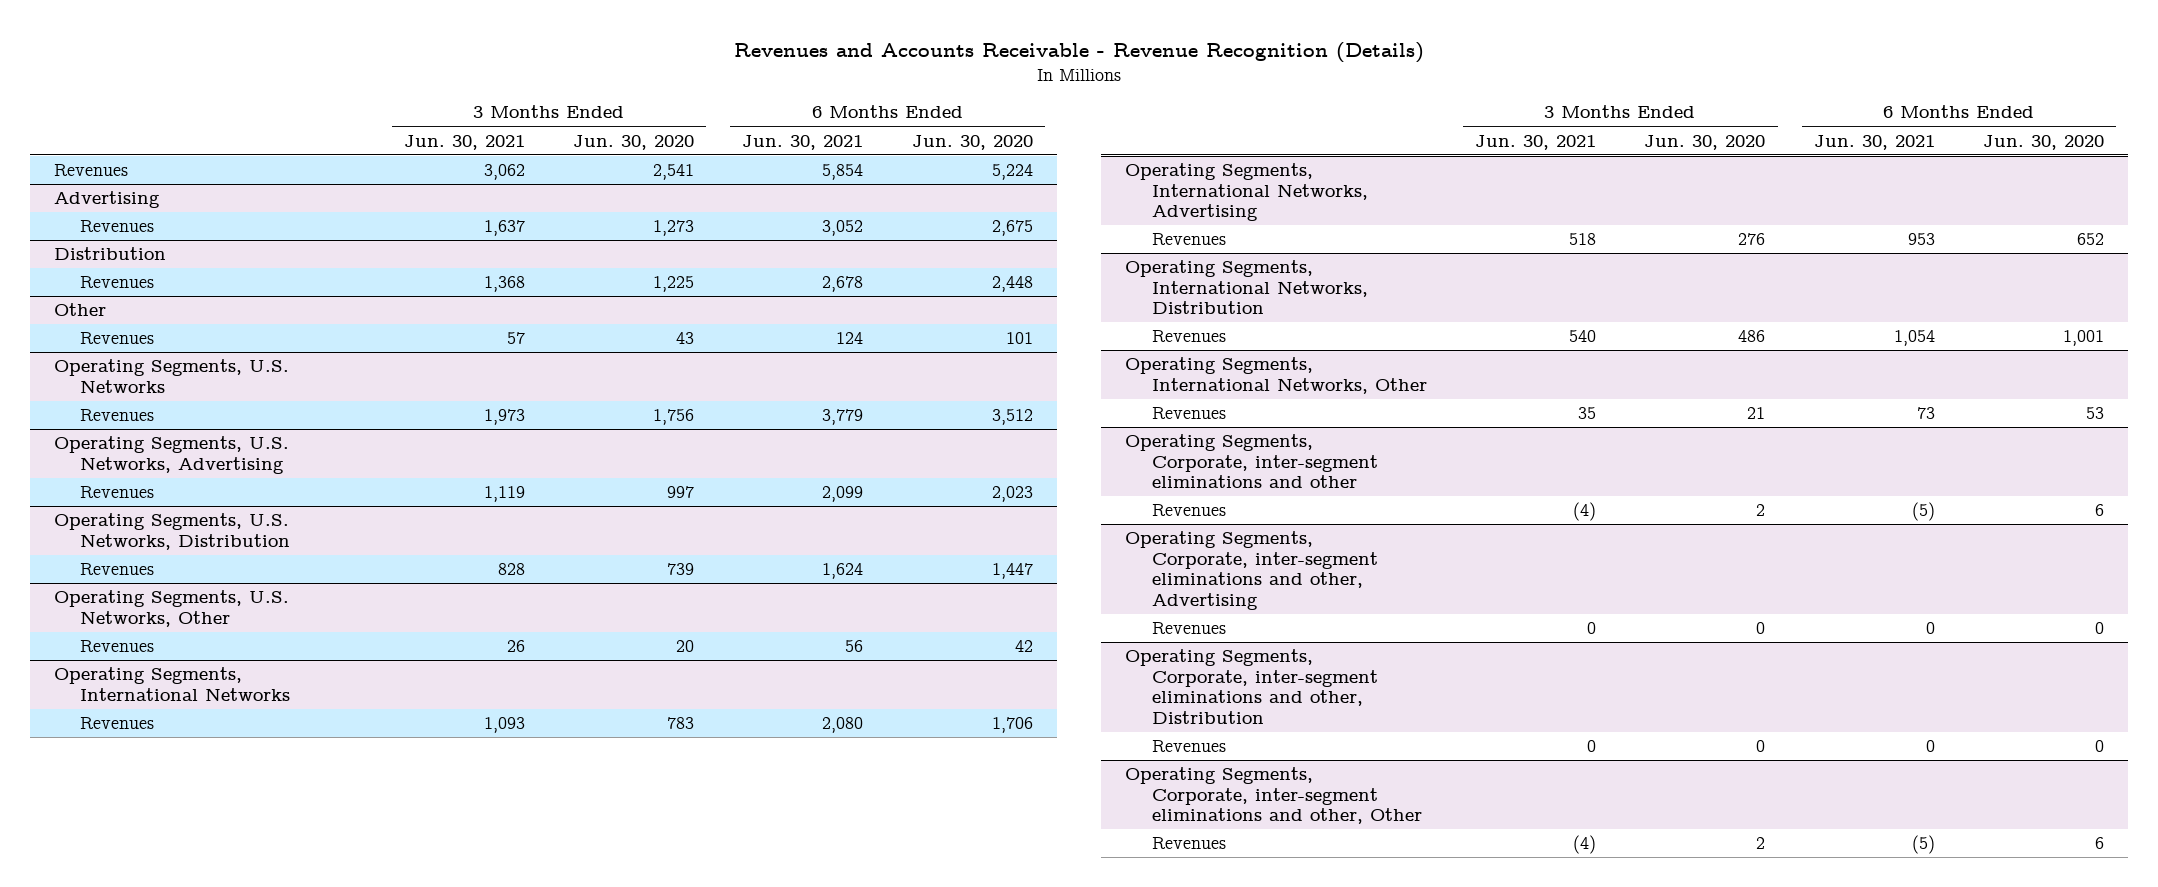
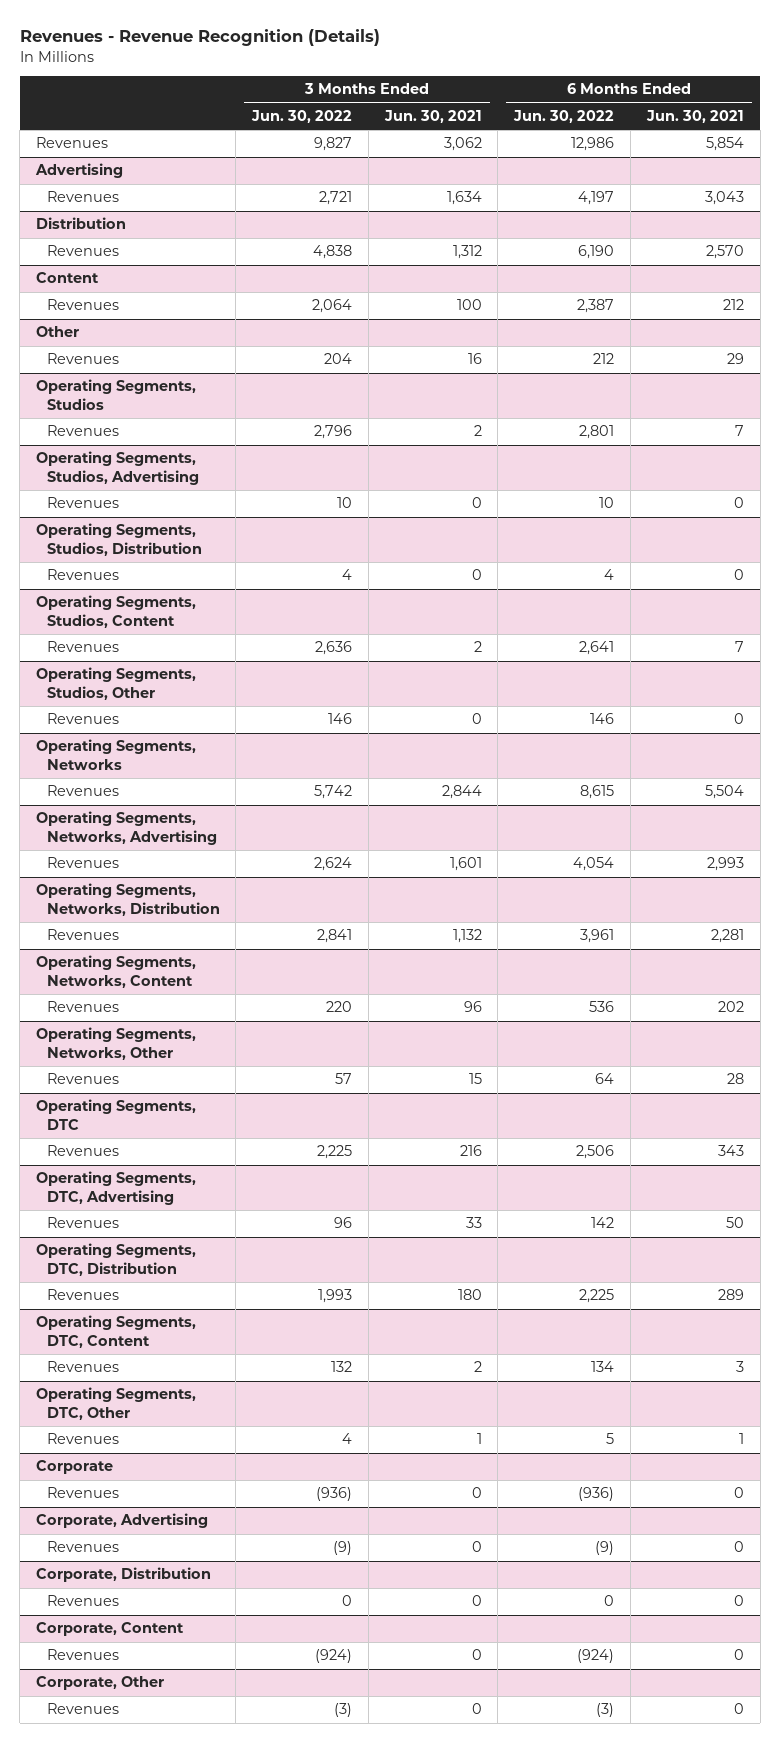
- Revenues and Accounts Receivable - Revenue Recognition (Details)
+ Revenues - Revenue Recognition (Details)
- | 3 Months Ended Jun. 30, 2021 | 3 Months Ended Jun. 30, 2020 | 6 Months Ended Jun. 30, 2021 | 6 Months Ended Jun. 30, 2020
+ | 3 Months Ended Jun. 30, 2022 | 3 Months Ended Jun. 30, 2021 | 6 Months Ended Jun. 30, 2022 | 6 Months Ended Jun. 30, 2021
@ Advertising
- Revenues | 1,637 | 1,273 | 3,052 | 2,675
+ Revenues | 2,721 | 1,634 | 4,197 | 3,043
@ Distribution
- Revenues | 1,368 | 1,225 | 2,678 | 2,448
+ Revenues | 4,838 | 1,312 | 6,190 | 2,570
+ Content
+ Revenues | 2,064 | 100 | 2,387 | 212
@ Other
- Revenues | 57 | 43 | 124 | 101
- Operating Segments, U.S. Networks
- Revenues | 1,973 | 1,756 | 3,779 | 3,512
- Operating Segments, U.S. Networks, Advertising
- Revenues | 1,119 | 997 | 2,099 | 2,023
- Operating Segments, U.S. Networks, Distribution
- Revenues | 828 | 739 | 1,624 | 1,447
- Operating Segments, U.S. Networks, Other
- Revenues | 26 | 20 | 56 | 42
- Operating Segments, International Networks
- Revenues | 1,093 | 783 | 2,080 | 1,706
- Operating Segments, International Networks, Advertising
- Revenues | 518 | 276 | 953 | 652
- Operating Segments, International Networks, Distribution
- Revenues | 540 | 486 | 1,054 | 1,001
- Operating Segments, International Networks, Other
- Revenues | 35 | 21 | 73 | 53
- Operating Segments, Corporate, inter-segment eliminations and other
- Revenues | (4) | 2 | (5) | 6
- Operating Segments, Corporate, inter-segment eliminations and other, Advertising
@ Other
+ Revenues | 204 | 16 | 212 | 29
+ Operating Segments, Studios
+ Revenues | 2,796 | 2 | 2,801 | 7
+ Operating Segments, Studios, Advertising
- Operating Segments, Corporate, inter-segment eliminations and other, Distribution
+ Operating Segments, Studios, Distribution
- Operating Segments, Corporate, inter-segment eliminations and other, Other
- Revenues | (4) | 2 | (5) | 6
+ Operating Segments, Studios, Content
+ Revenues | 2,636 | 2 | 2,641 | 7
+ Operating Segments, Studios, Other
+ Revenues | 146 | 0 | 146 | 0
+ Operating Segments, Networks
+ Revenues | 5,742 | 2,844 | 8,615 | 5,504
+ Operating Segments, Networks, Advertising
+ Revenues | 2,624 | 1,601 | 4,054 | 2,993
+ Operating Segments, Networks, Distribution
+ Revenues | 2,841 | 1,132 | 3,961 | 2,281
+ Operating Segments, Networks, Content
+ Revenues | 220 | 96 | 536 | 202
+ Operating Segments, Networks, Other
+ Revenues | 57 | 15 | 64 | 28
+ Operating Segments, DTC
+ Revenues | 2,225 | 216 | 2,506 | 343
+ Operating Segments, DTC, Advertising
+ Revenues | 96 | 33 | 142 | 50
+ Operating Segments, DTC, Distribution
+ Revenues | 1,993 | 180 | 2,225 | 289
+ Operating Segments, DTC, Content
+ Revenues | 132 | 2 | 134 | 3
+ Operating Segments, DTC, Other
+ Revenues | 4 | 1 | 5 | 1
+ Corporate
+ Revenues | (936) | 0 | (936) | 0
+ Corporate, Advertising
+ Revenues | (9) | 0 | (9) | 0
+ Corporate, Distribution
+ Revenues | 0 | 0 | 0 | 0
+ Corporate, Content
+ Revenues | (924) | 0 | (924) | 0
+ Corporate, Other
+ Revenues | (3) | 0 | (3) | 0

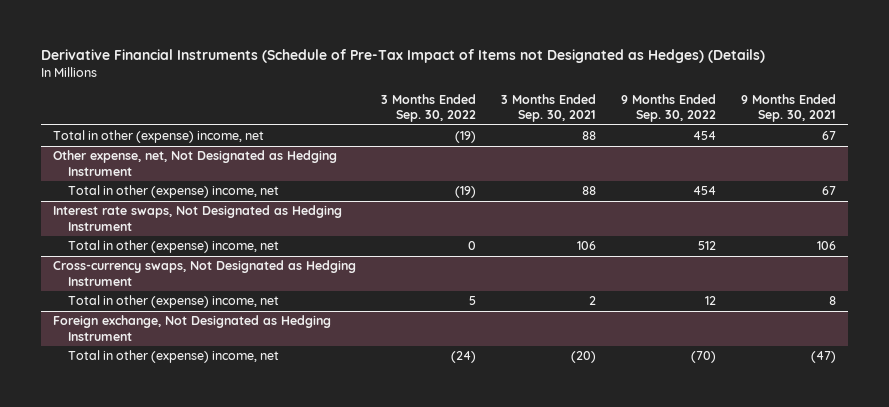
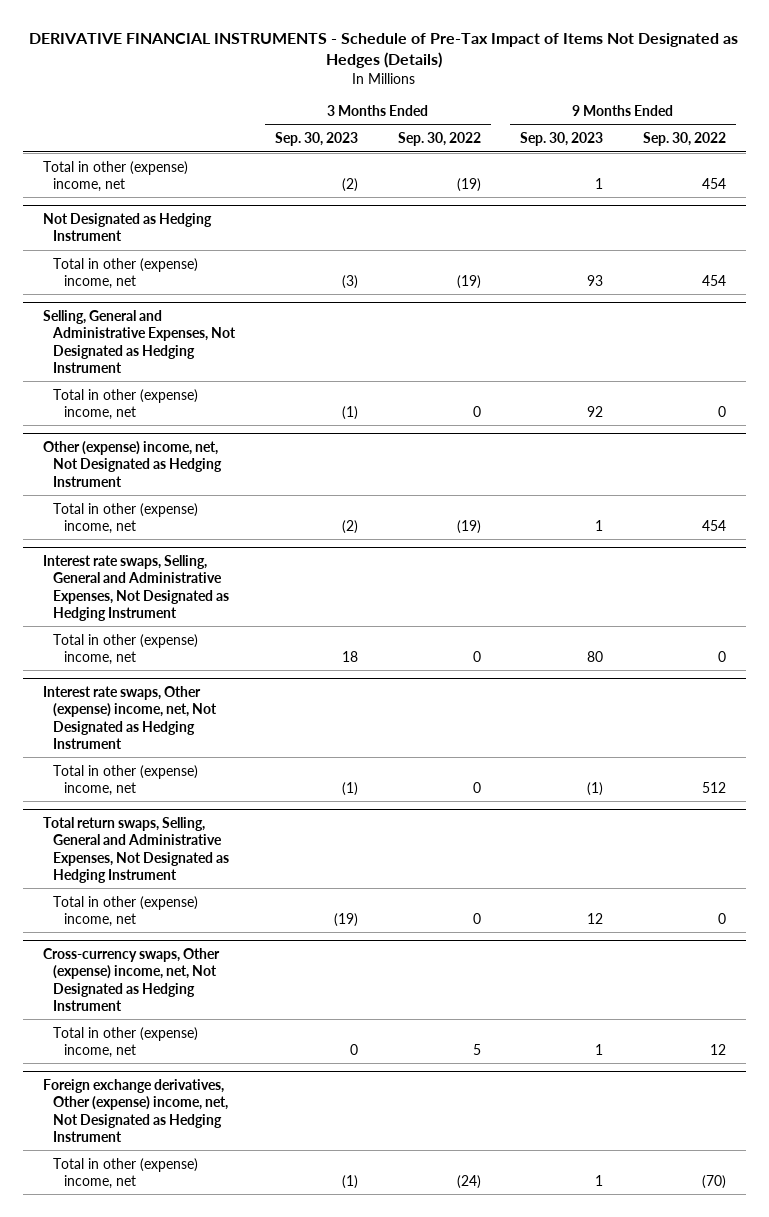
- Derivative Financial Instruments (Schedule of Pre-Tax Impact of Items not Designated as Hedges) (Details)
+ DERIVATIVE FINANCIAL INSTRUMENTS - Schedule of Pre-Tax Impact of Items Not Designated as Hedges (Details)
- | 3 Months Ended Sep. 30, 2022 | 3 Months Ended Sep. 30, 2021 | 9 Months Ended Sep. 30, 2022 | 9 Months Ended Sep. 30, 2021
+ | 3 Months Ended Sep. 30, 2023 | 3 Months Ended Sep. 30, 2022 | 9 Months Ended Sep. 30, 2023 | 9 Months Ended Sep. 30, 2022
- Other expense, net, Not Designated as Hedging Instrument
+ Not Designated as Hedging Instrument
- Interest rate swaps, Not Designated as Hedging Instrument
+ Selling, General and Administrative Expenses, Not Designated as Hedging Instrument
+ Total in other (expense) income, net | (1) | 0 | 92 | 0
+ Other (expense) income, net, Not Designated as Hedging Instrument
+ Total in other (expense) income, net | (2) | (19) | 1 | 454
+ Interest rate swaps, Selling, General and Administrative Expenses, Not Designated as Hedging Instrument
+ Total in other (expense) income, net | 18 | 0 | 80 | 0
+ Interest rate swaps, Other (expense) income, net, Not Designated as Hedging Instrument
- Cross-currency swaps, Not Designated as Hedging Instrument
+ Total return swaps, Selling, General and Administrative Expenses, Not Designated as Hedging Instrument
+ Total in other (expense) income, net | (19) | 0 | 12 | 0
+ Cross-currency swaps, Other (expense) income, net, Not Designated as Hedging Instrument
- Foreign exchange, Not Designated as Hedging Instrument
+ Foreign exchange derivatives, Other (expense) income, net, Not Designated as Hedging Instrument

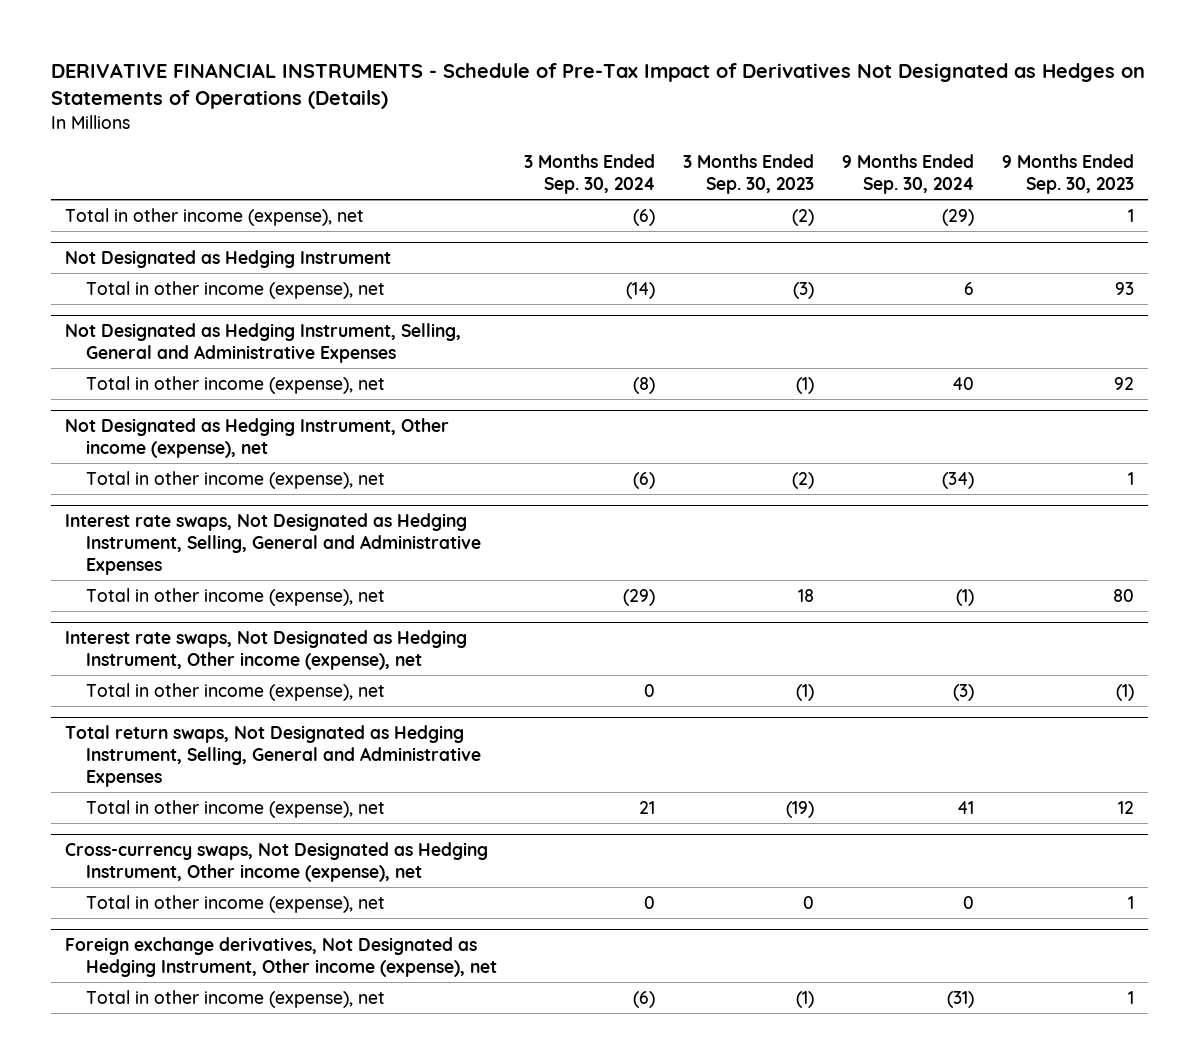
- DERIVATIVE FINANCIAL INSTRUMENTS - Schedule of Pre-Tax Impact of Items Not Designated as Hedges (Details)
+ DERIVATIVE FINANCIAL INSTRUMENTS - Schedule of Pre-Tax Impact of Derivatives Not Designated as Hedges on Statements of Operations (Details)
- | 3 Months Ended Sep. 30, 2023 | 3 Months Ended Sep. 30, 2022 | 9 Months Ended Sep. 30, 2023 | 9 Months Ended Sep. 30, 2022
+ | 3 Months Ended Sep. 30, 2024 | 3 Months Ended Sep. 30, 2023 | 9 Months Ended Sep. 30, 2024 | 9 Months Ended Sep. 30, 2023
- Total in other (expense) income, net | (2) | (19) | 1 | 454
+ Total in other income (expense), net | (6) | (2) | (29) | 1
@ Not Designated as Hedging Instrument
- Total in other (expense) income, net | (3) | (19) | 93 | 454
- Selling, General and Administrative Expenses, Not Designated as Hedging Instrument
- Total in other (expense) income, net | (1) | 0 | 92 | 0
- Other (expense) income, net, Not Designated as Hedging Instrument
- Total in other (expense) income, net | (2) | (19) | 1 | 454
- Interest rate swaps, Selling, General and Administrative Expenses, Not Designated as Hedging Instrument
- Total in other (expense) income, net | 18 | 0 | 80 | 0
- Interest rate swaps, Other (expense) income, net, Not Designated as Hedging Instrument
- Total in other (expense) income, net | (1) | 0 | (1) | 512
- Total return swaps, Selling, General and Administrative Expenses, Not Designated as Hedging Instrument
- Total in other (expense) income, net | (19) | 0 | 12 | 0
- Cross-currency swaps, Other (expense) income, net, Not Designated as Hedging Instrument
- Total in other (expense) income, net | 0 | 5 | 1 | 12
- Foreign exchange derivatives, Other (expense) income, net, Not Designated as Hedging Instrument
- Total in other (expense) income, net | (1) | (24) | 1 | (70)
@ Not Designated as Hedging Instrument
+ Total in other income (expense), net | (14) | (3) | 6 | 93
+ Not Designated as Hedging Instrument, Selling, General and Administrative Expenses
+ Total in other income (expense), net | (8) | (1) | 40 | 92
+ Not Designated as Hedging Instrument, Other income (expense), net
+ Total in other income (expense), net | (6) | (2) | (34) | 1
+ Interest rate swaps, Not Designated as Hedging Instrument, Selling, General and Administrative Expenses
+ Total in other income (expense), net | (29) | 18 | (1) | 80
+ Interest rate swaps, Not Designated as Hedging Instrument, Other income (expense), net
+ Total in other income (expense), net | 0 | (1) | (3) | (1)
+ Total return swaps, Not Designated as Hedging Instrument, Selling, General and Administrative Expenses
+ Total in other income (expense), net | 21 | (19) | 41 | 12
+ Cross-currency swaps, Not Designated as Hedging Instrument, Other income (expense), net
+ Total in other income (expense), net | 0 | 0 | 0 | 1
+ Foreign exchange derivatives, Not Designated as Hedging Instrument, Other income (expense), net
+ Total in other income (expense), net | (6) | (1) | (31) | 1

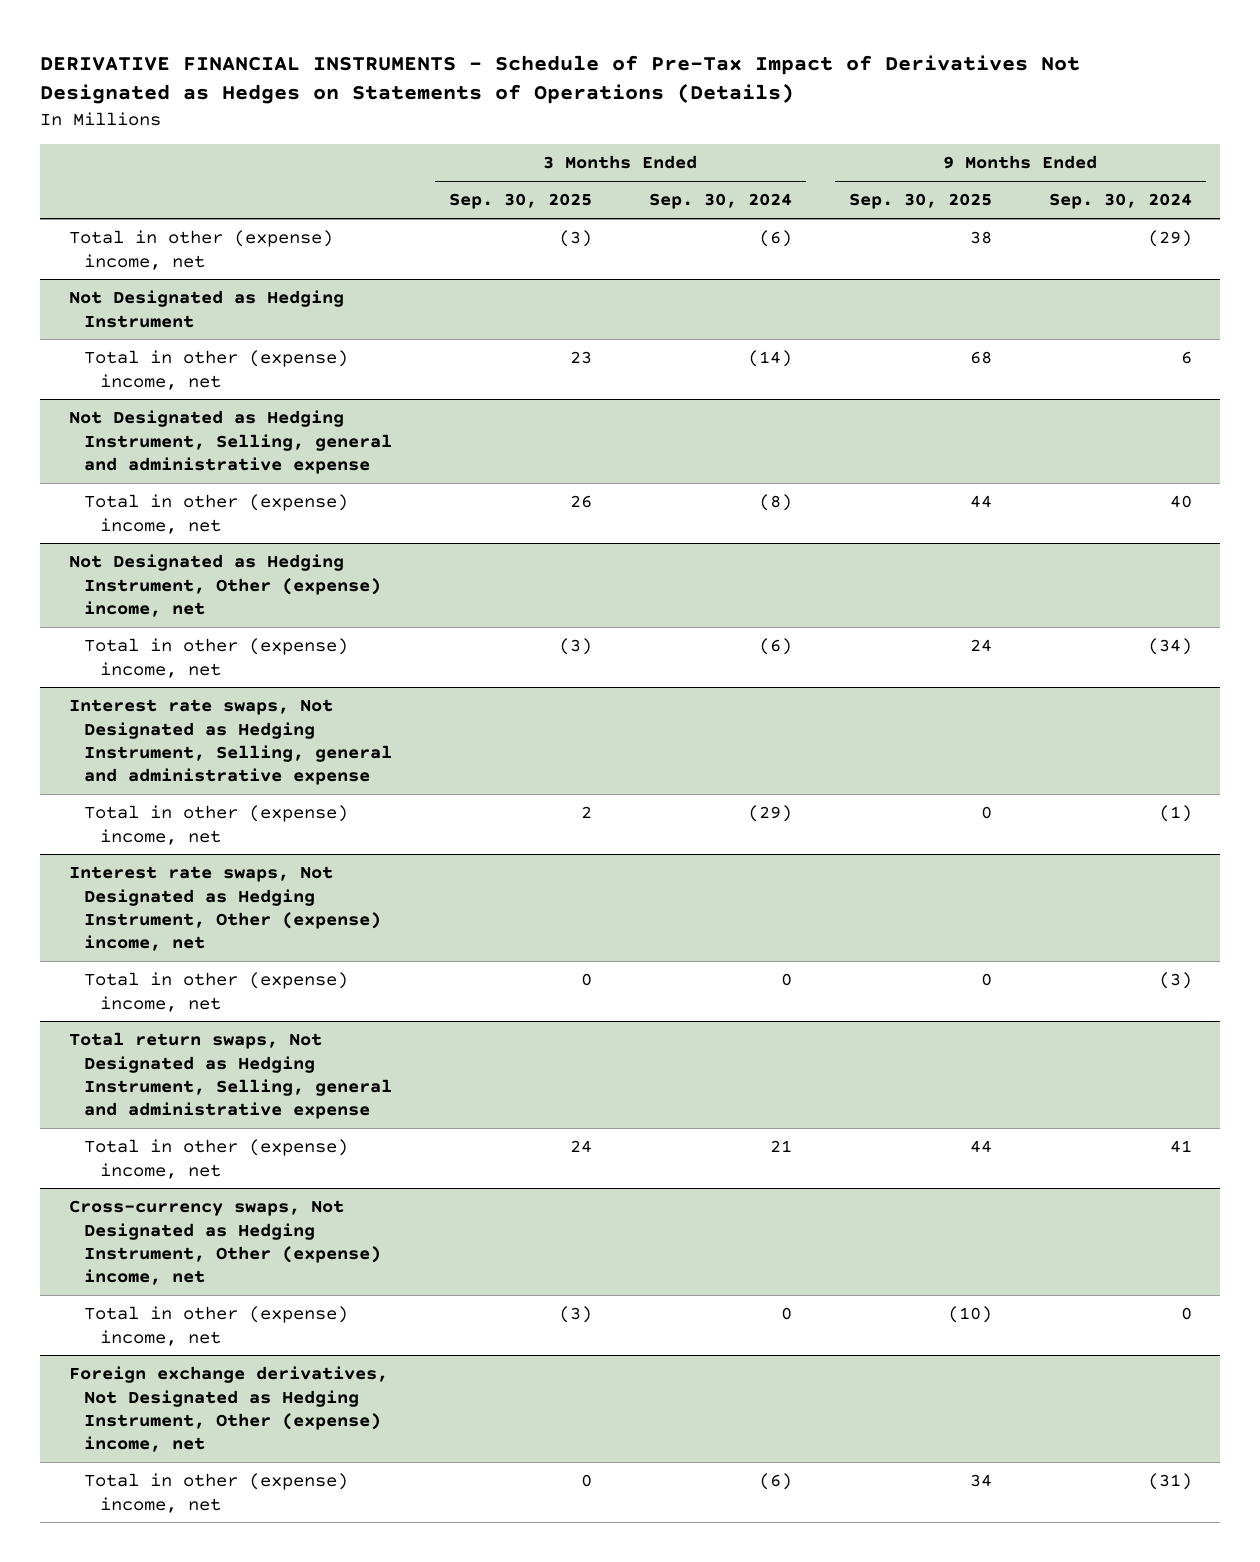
- | 3 Months Ended Sep. 30, 2024 | 3 Months Ended Sep. 30, 2023 | 9 Months Ended Sep. 30, 2024 | 9 Months Ended Sep. 30, 2023
+ | 3 Months Ended Sep. 30, 2025 | 3 Months Ended Sep. 30, 2024 | 9 Months Ended Sep. 30, 2025 | 9 Months Ended Sep. 30, 2024
- Total in other income (expense), net | (6) | (2) | (29) | 1
+ Total in other (expense) income, net | (3) | (6) | 38 | (29)
@ Not Designated as Hedging Instrument
- Total in other income (expense), net | (14) | (3) | 6 | 93
- Not Designated as Hedging Instrument, Selling, General and Administrative Expenses
- Total in other income (expense), net | (8) | (1) | 40 | 92
- Not Designated as Hedging Instrument, Other income (expense), net
- Total in other income (expense), net | (6) | (2) | (34) | 1
- Interest rate swaps, Not Designated as Hedging Instrument, Selling, General and Administrative Expenses
- Total in other income (expense), net | (29) | 18 | (1) | 80
- Interest rate swaps, Not Designated as Hedging Instrument, Other income (expense), net
- Total in other income (expense), net | 0 | (1) | (3) | (1)
- Total return swaps, Not Designated as Hedging Instrument, Selling, General and Administrative Expenses
- Total in other income (expense), net | 21 | (19) | 41 | 12
- Cross-currency swaps, Not Designated as Hedging Instrument, Other income (expense), net
- Total in other income (expense), net | 0 | 0 | 0 | 1
- Foreign exchange derivatives, Not Designated as Hedging Instrument, Other income (expense), net
- Total in other income (expense), net | (6) | (1) | (31) | 1
@ Not Designated as Hedging Instrument
+ Total in other (expense) income, net | 23 | (14) | 68 | 6
+ Not Designated as Hedging Instrument, Selling, general and administrative expense
+ Total in other (expense) income, net | 26 | (8) | 44 | 40
+ Not Designated as Hedging Instrument, Other (expense) income, net
+ Total in other (expense) income, net | (3) | (6) | 24 | (34)
+ Interest rate swaps, Not Designated as Hedging Instrument, Selling, general and administrative expense
+ Total in other (expense) income, net | 2 | (29) | 0 | (1)
+ Interest rate swaps, Not Designated as Hedging Instrument, Other (expense) income, net
+ Total in other (expense) income, net | 0 | 0 | 0 | (3)
+ Total return swaps, Not Designated as Hedging Instrument, Selling, general and administrative expense
+ Total in other (expense) income, net | 24 | 21 | 44 | 41
+ Cross-currency swaps, Not Designated as Hedging Instrument, Other (expense) income, net
+ Total in other (expense) income, net | (3) | 0 | (10) | 0
+ Foreign exchange derivatives, Not Designated as Hedging Instrument, Other (expense) income, net
+ Total in other (expense) income, net | 0 | (6) | 34 | (31)

